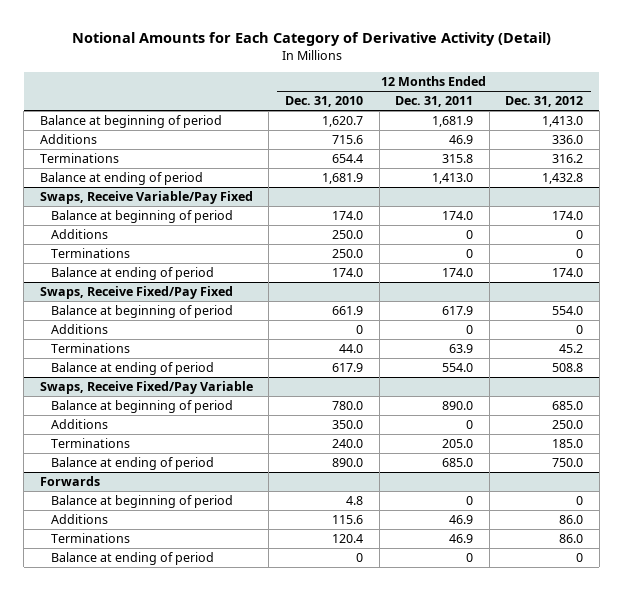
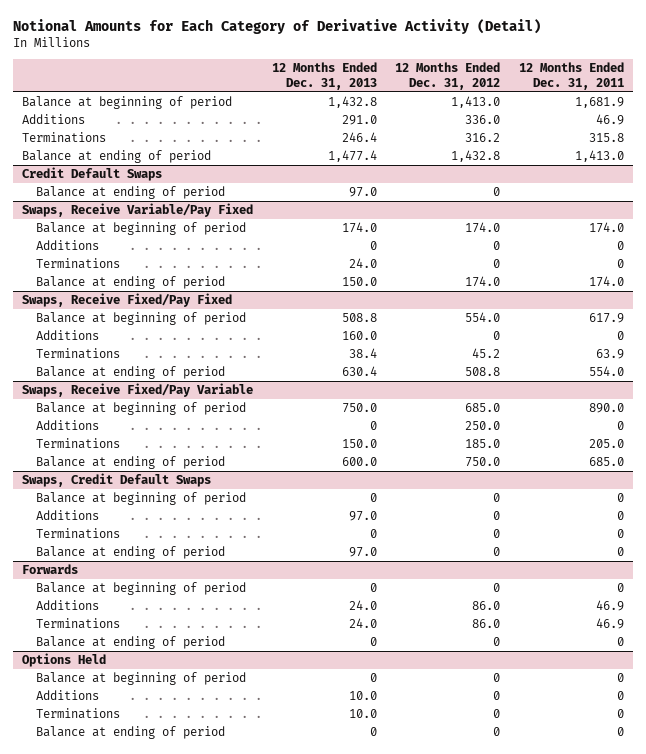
- | 12 Months Ended Dec. 31, 2010 | 12 Months Ended Dec. 31, 2011 | 12 Months Ended Dec. 31, 2012
+ | 12 Months Ended Dec. 31, 2013 | 12 Months Ended Dec. 31, 2012 | 12 Months Ended Dec. 31, 2011
+ Credit Default Swaps
+ Balance at ending of period | 97.0 | 0 |
+ Swaps, Credit Default Swaps
+ Balance at beginning of period | 0 | 0 | 0
+ Additions | 97.0 | 0 | 0
+ Terminations | 0 | 0 | 0
+ Balance at ending of period | 97.0 | 0 | 0
+ Options Held
+ Balance at beginning of period | 0 | 0 | 0
+ Additions | 10.0 | 0 | 0
+ Terminations | 10.0 | 0 | 0
+ Balance at ending of period | 0 | 0 | 0

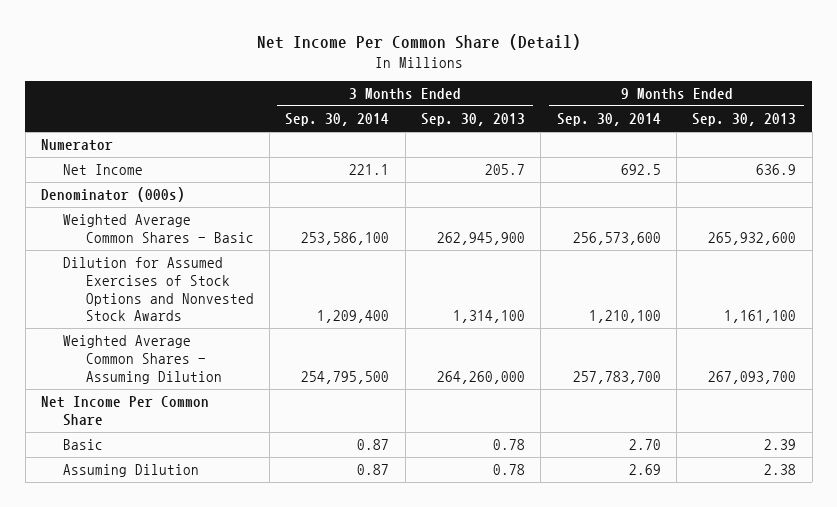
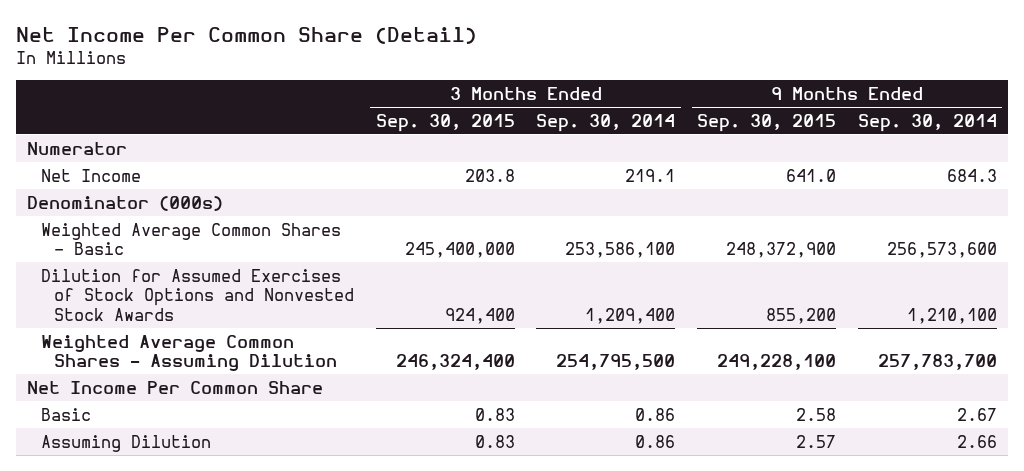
- | 3 Months Ended Sep. 30, 2014 | 3 Months Ended Sep. 30, 2013 | 9 Months Ended Sep. 30, 2014 | 9 Months Ended Sep. 30, 2013
+ | 3 Months Ended Sep. 30, 2015 | 3 Months Ended Sep. 30, 2014 | 9 Months Ended Sep. 30, 2015 | 9 Months Ended Sep. 30, 2014
- Net Income | 221.1 | 205.7 | 692.5 | 636.9
+ Net Income | 203.8 | 219.1 | 641.0 | 684.3
- Basic | 0.87 | 0.78 | 2.70 | 2.39
- Assuming Dilution | 0.87 | 0.78 | 2.69 | 2.38
+ Basic | 0.83 | 0.86 | 2.58 | 2.67
+ Assuming Dilution | 0.83 | 0.86 | 2.57 | 2.66

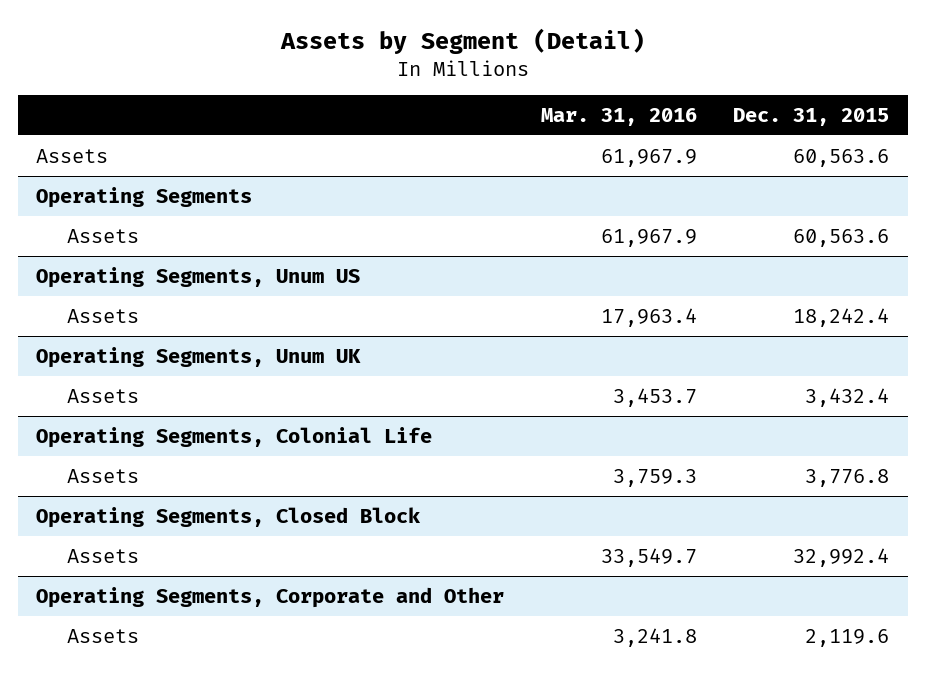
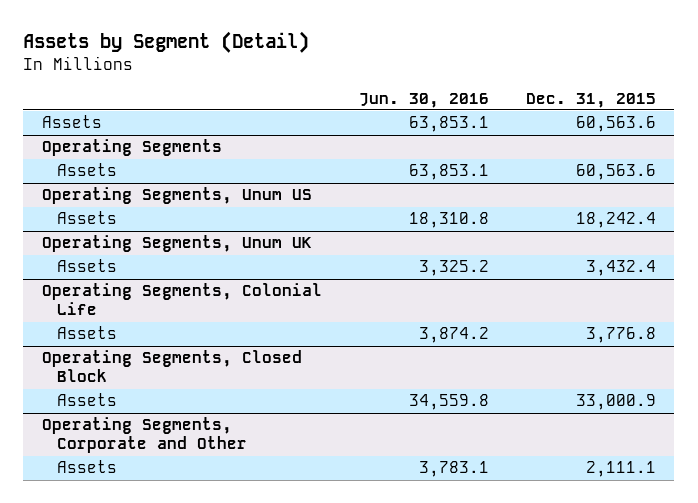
- | Mar. 31, 2016 | Dec. 31, 2015
+ | Jun. 30, 2016 | Dec. 31, 2015
@ Operating Segments, Closed Block
- Assets | 33,549.7 | 32,992.4
+ Assets | 34,559.8 | 33,000.9
@ Operating Segments, Corporate and Other
- Assets | 3,241.8 | 2,119.6
+ Assets | 3,783.1 | 2,111.1

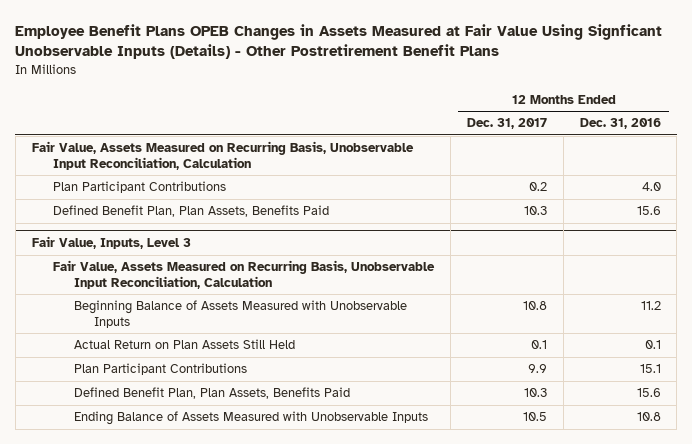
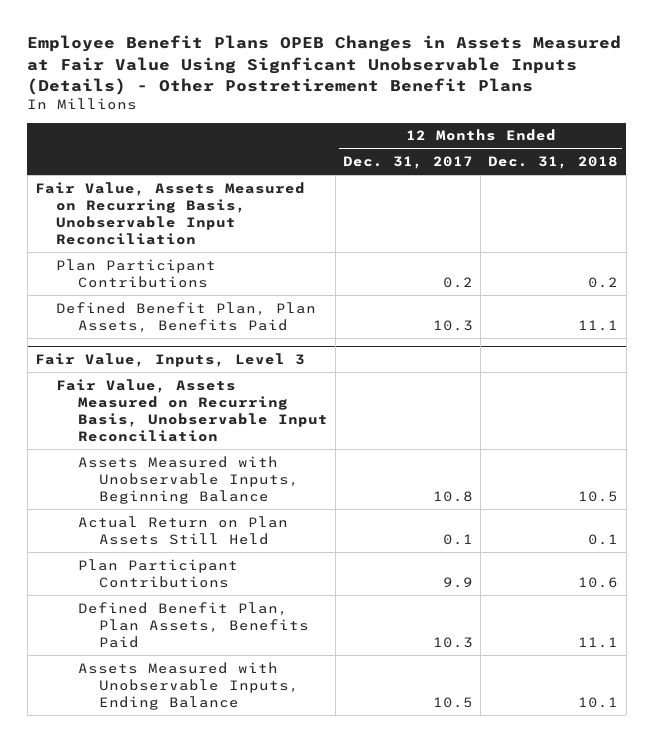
- | 12 Months Ended Dec. 31, 2017 | 12 Months Ended Dec. 31, 2016
+ | 12 Months Ended Dec. 31, 2017 | 12 Months Ended Dec. 31, 2018
- Fair Value, Assets Measured on Recurring Basis, Unobservable Input Reconciliation, Calculation
+ Fair Value, Assets Measured on Recurring Basis, Unobservable Input Reconciliation
@ Fair Value, Inputs, Level 3
- Fair Value, Assets Measured on Recurring Basis, Unobservable Input Reconciliation, Calculation
- Beginning Balance of Assets Measured with Unobservable Inputs | 10.8 | 11.2
+ Fair Value, Assets Measured on Recurring Basis, Unobservable Input Reconciliation
+ Assets Measured with Unobservable Inputs, Beginning Balance | 10.8 | 10.5
- Ending Balance of Assets Measured with Unobservable Inputs | 10.5 | 10.8
+ Assets Measured with Unobservable Inputs, Ending Balance | 10.5 | 10.1

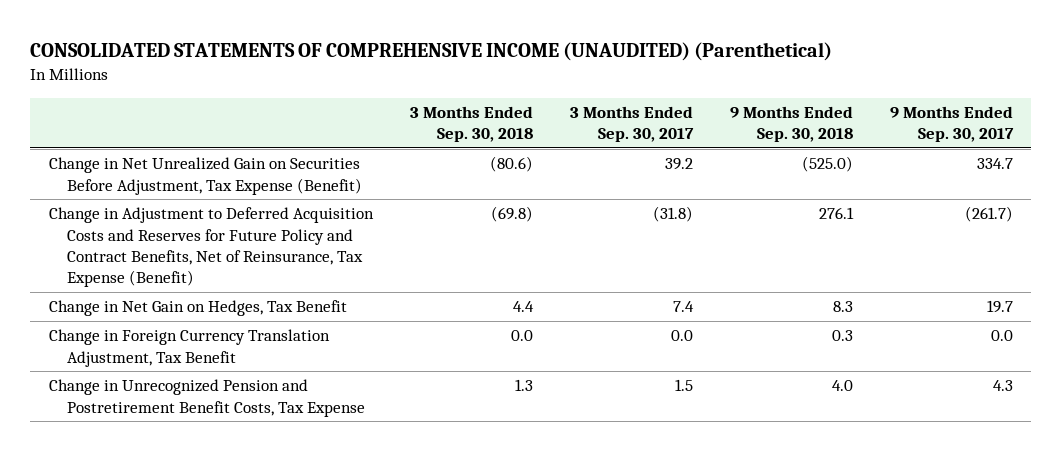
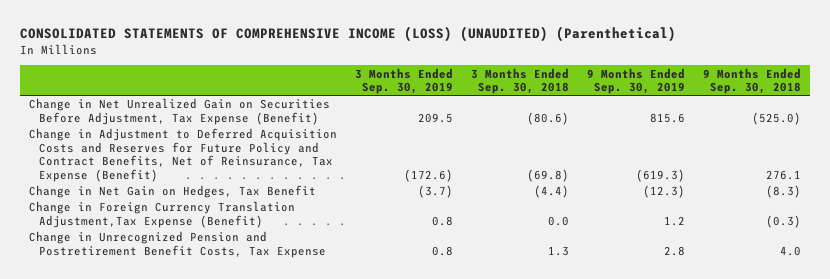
- CONSOLIDATED STATEMENTS OF COMPREHENSIVE INCOME (UNAUDITED) (Parenthetical)
+ CONSOLIDATED STATEMENTS OF COMPREHENSIVE INCOME (LOSS) (UNAUDITED) (Parenthetical)
- | 3 Months Ended Sep. 30, 2018 | 3 Months Ended Sep. 30, 2017 | 9 Months Ended Sep. 30, 2018 | 9 Months Ended Sep. 30, 2017
+ | 3 Months Ended Sep. 30, 2019 | 3 Months Ended Sep. 30, 2018 | 9 Months Ended Sep. 30, 2019 | 9 Months Ended Sep. 30, 2018
- Change in Net Gain on Hedges, Tax Benefit | 4.4 | 7.4 | 8.3 | 19.7
- Change in Foreign Currency Translation Adjustment, Tax Benefit | 0.0 | 0.0 | 0.3 | 0.0
+ Change in Net Gain on Hedges, Tax Benefit | (3.7) | (4.4) | (12.3) | (8.3)
+ Change in Foreign Currency Translation Adjustment,Tax Expense (Benefit) | 0.8 | 0.0 | 1.2 | (0.3)

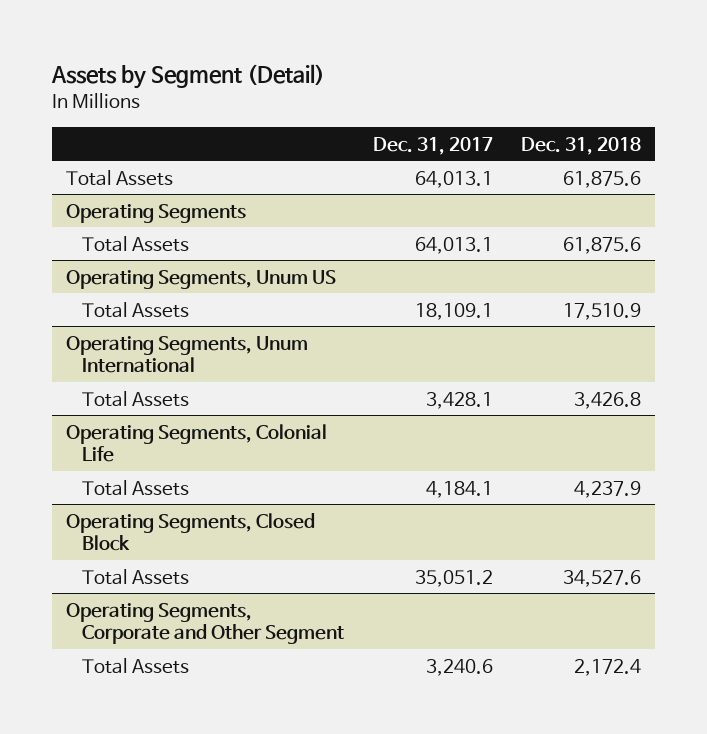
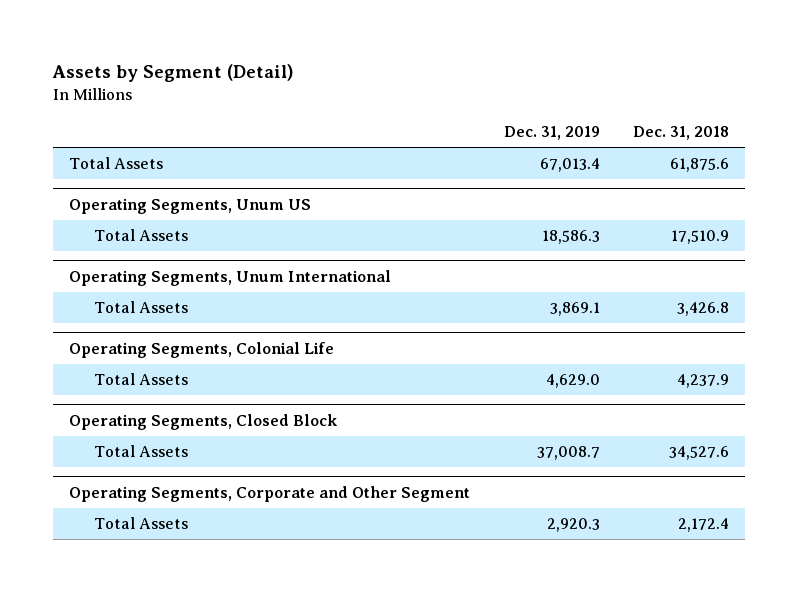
- | Dec. 31, 2017 | Dec. 31, 2018
+ | Dec. 31, 2019 | Dec. 31, 2018
- Operating Segments
- Total Assets | 64,013.1 | 61,875.6

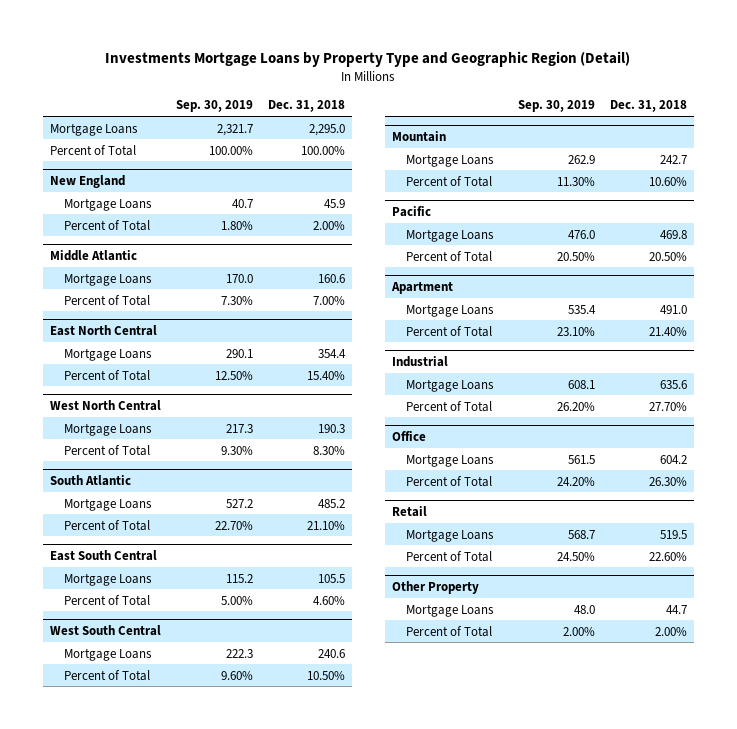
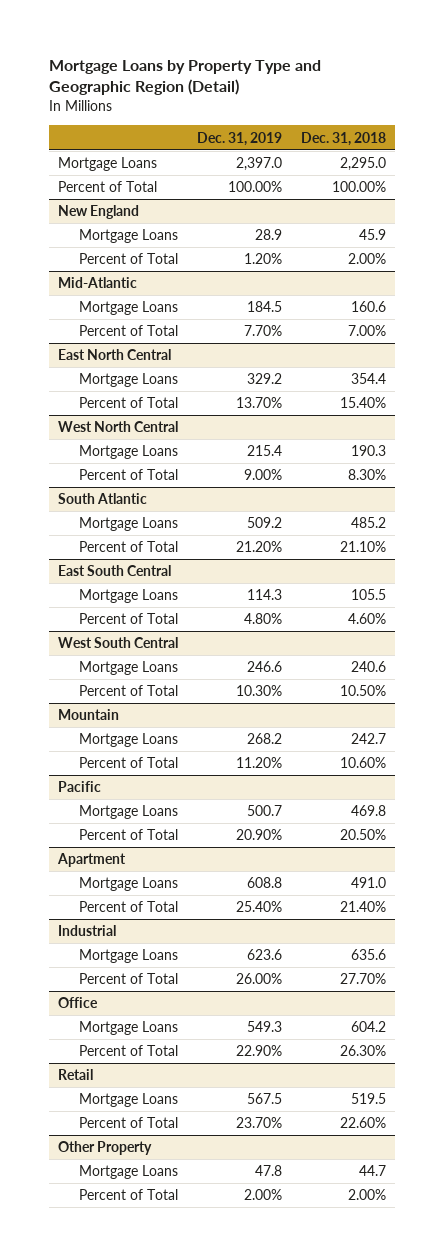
- Investments Mortgage Loans by Property Type and Geographic Region (Detail)
+ Mortgage Loans by Property Type and Geographic Region (Detail)
- | Sep. 30, 2019 | Dec. 31, 2018
+ | Dec. 31, 2019 | Dec. 31, 2018
- Middle Atlantic
+ Mid-Atlantic

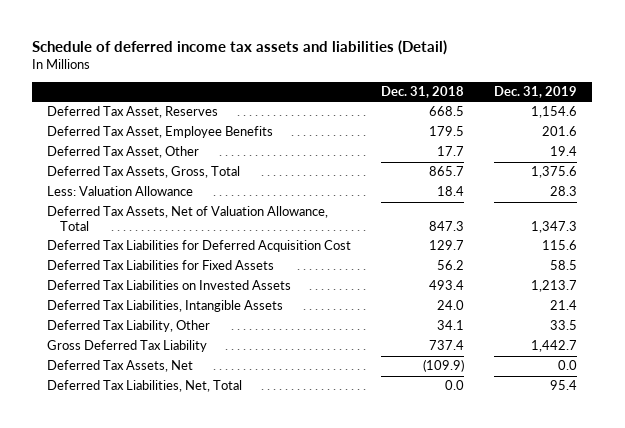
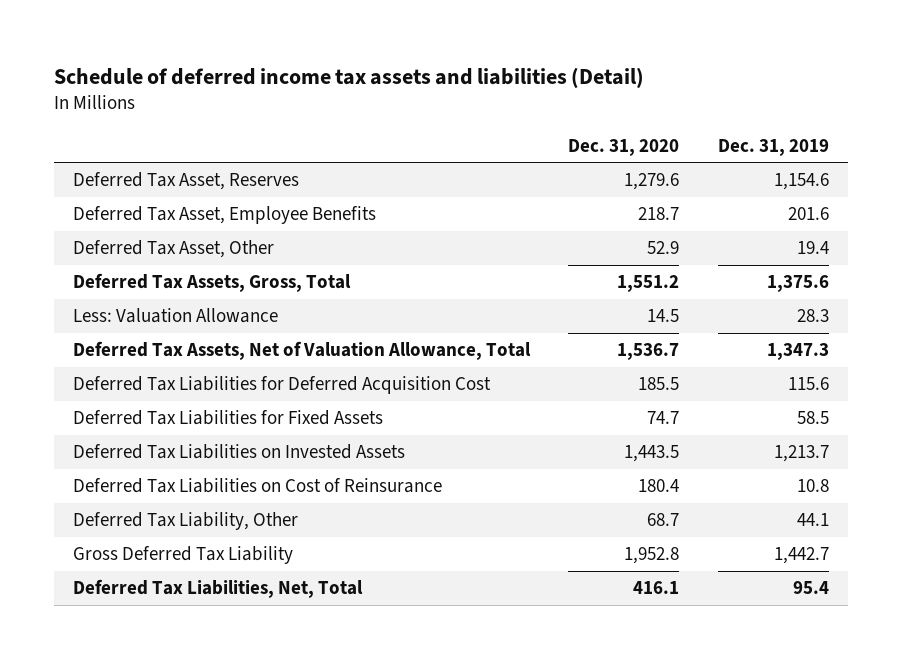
- | Dec. 31, 2018 | Dec. 31, 2019
+ | Dec. 31, 2020 | Dec. 31, 2019
- Deferred Tax Liabilities, Intangible Assets | 24.0 | 21.4
- Deferred Tax Liability, Other | 34.1 | 33.5
+ Deferred Tax Liabilities on Cost of Reinsurance | 180.4 | 10.8
+ Deferred Tax Liability, Other | 68.7 | 44.1
- Deferred Tax Assets, Net | (109.9) | 0.0

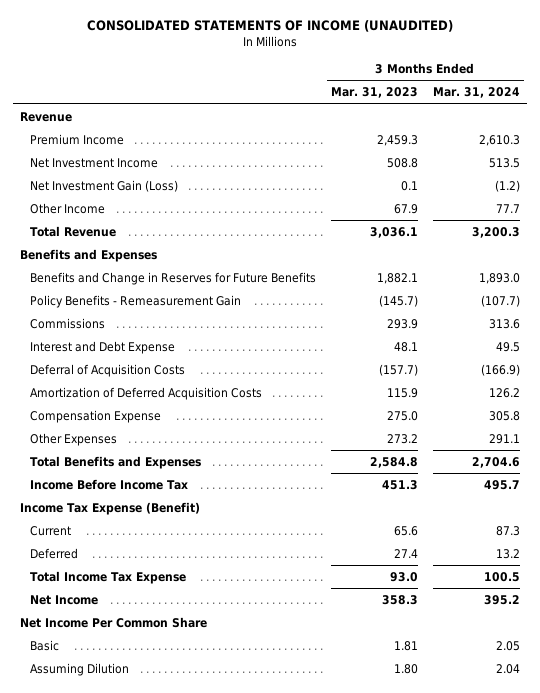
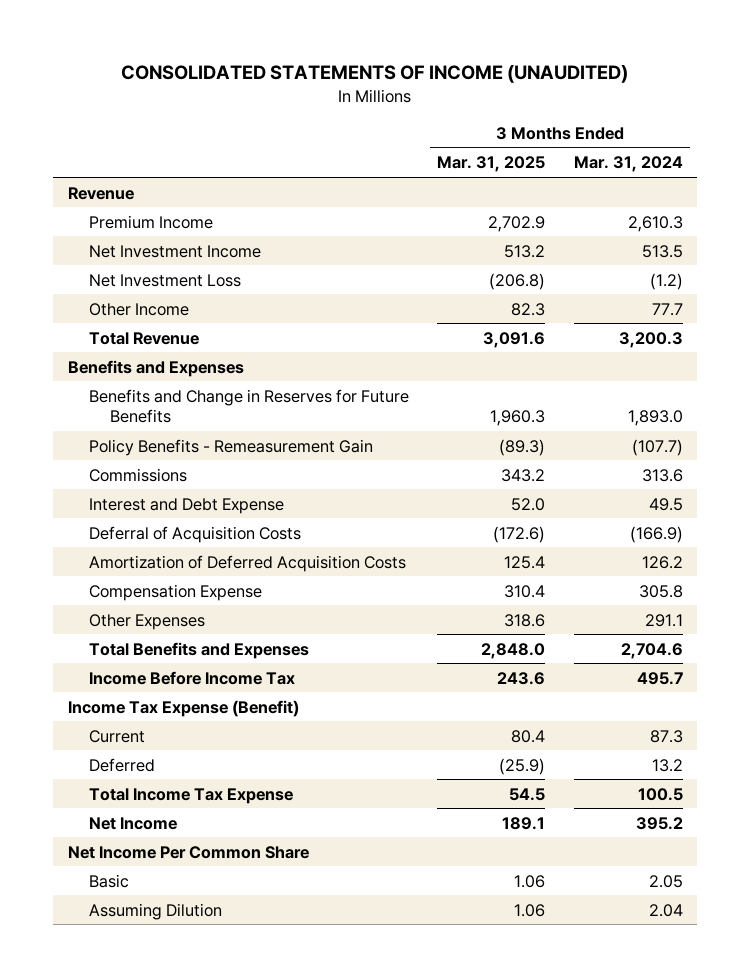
- | 3 Months Ended Mar. 31, 2023 | 3 Months Ended Mar. 31, 2024
+ | 3 Months Ended Mar. 31, 2025 | 3 Months Ended Mar. 31, 2024
- Net Investment Gain (Loss) | 0.1 | (1.2)
+ Net Investment Loss | (206.8) | (1.2)

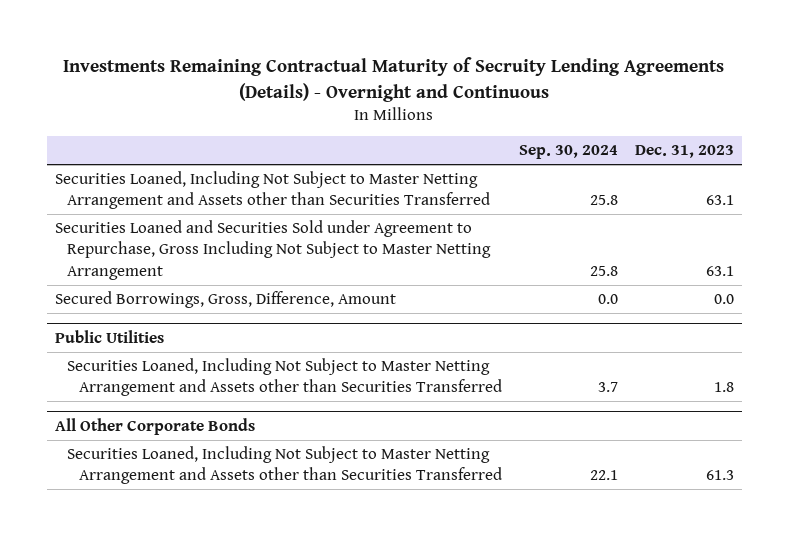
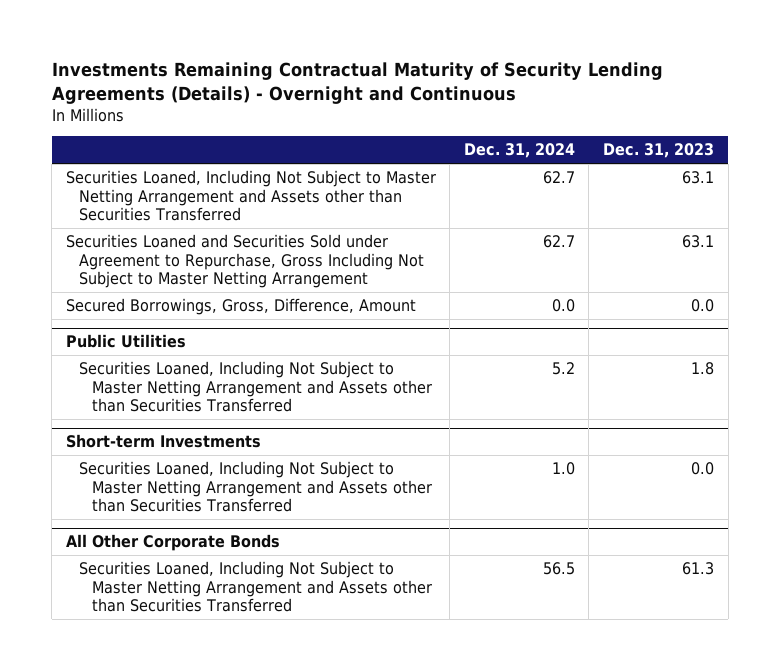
- Investments Remaining Contractual Maturity of Secruity Lending Agreements (Details) - Overnight and Continuous
+ Investments Remaining Contractual Maturity of Security Lending Agreements (Details) - Overnight and Continuous
- | Sep. 30, 2024 | Dec. 31, 2023
+ | Dec. 31, 2024 | Dec. 31, 2023
+ Short-term Investments
+ Securities Loaned, Including Not Subject to Master Netting Arrangement and Assets other than Securities Transferred | 1.0 | 0.0

